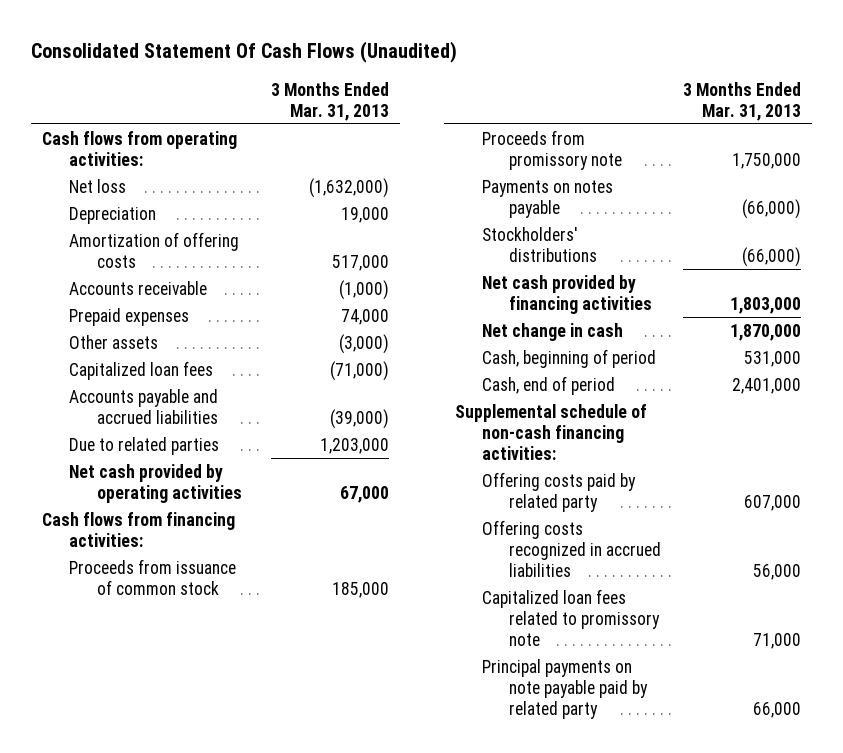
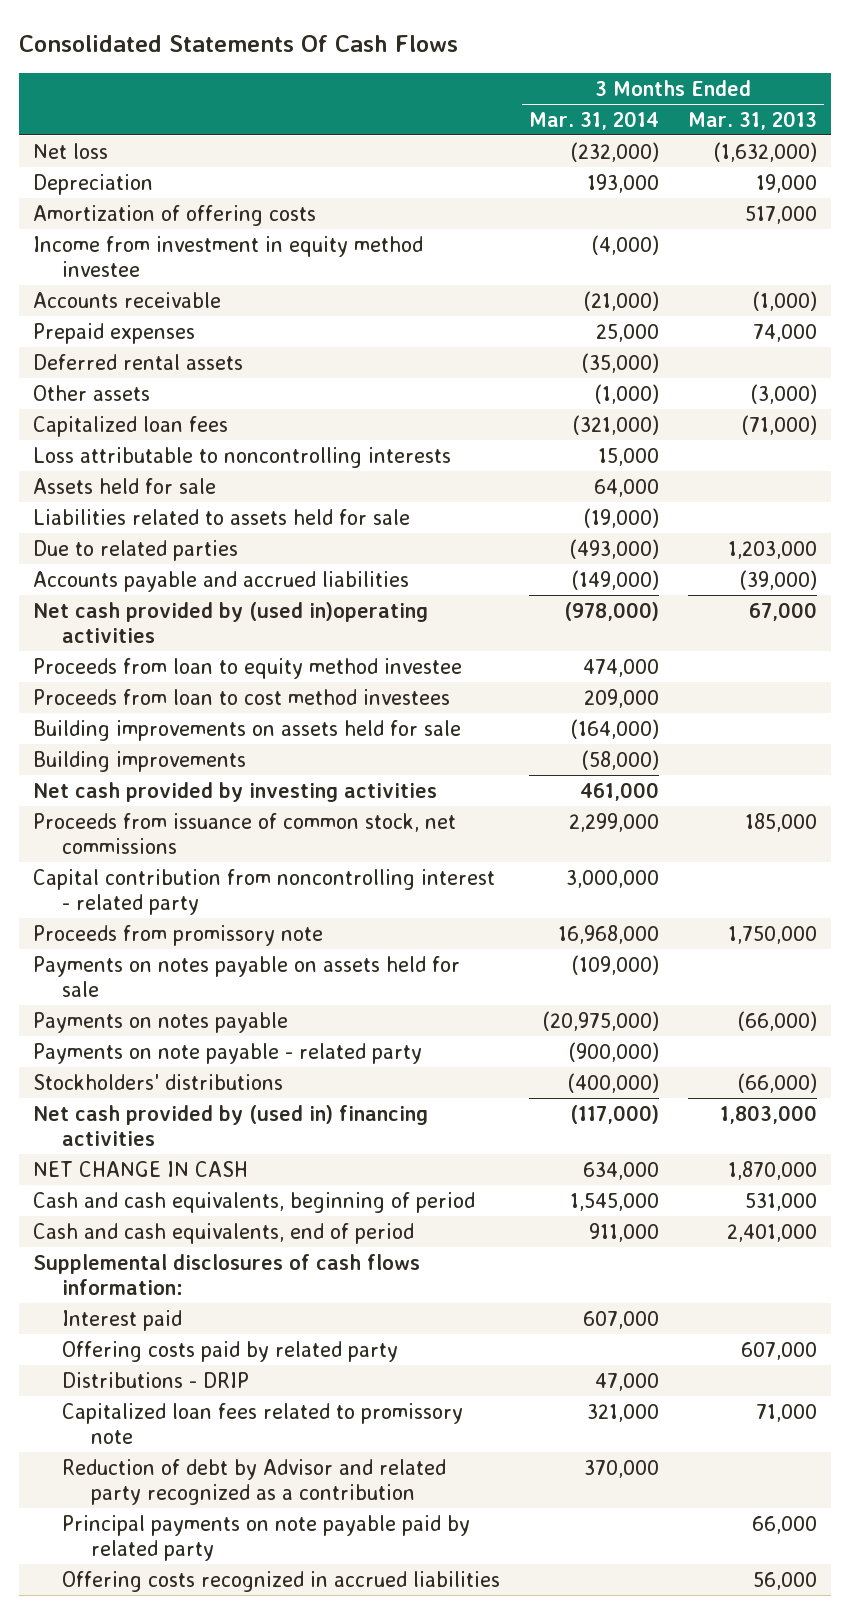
- Consolidated Statement Of Cash Flows (Unaudited)
+ Consolidated Statements Of Cash Flows
- | 3 Months Ended Mar. 31, 2013
+ | 3 Months Ended Mar. 31, 2014 | 3 Months Ended Mar. 31, 2013
- Cash flows from operating activities:
+ Income from investment in equity method investee | (4,000) |
+ Deferred rental assets | (35,000) |
+ Loss attributable to noncontrolling interests | 15,000 |
+ Assets held for sale | 64,000 |
+ Liabilities related to assets held for sale | (19,000) |
- Net cash provided by operating activities | 67,000
- Cash flows from financing activities:
- Proceeds from issuance of common stock | 185,000
moved down: Accounts payable and accrued liabilities | (149,000) | (39,000)
+ Net cash provided by (used in)operating activities | (978,000) | 67,000
+ Proceeds from loan to equity method investee | 474,000 |
+ Proceeds from loan to cost method investees | 209,000 |
+ Building improvements on assets held for sale | (164,000) |
+ Building improvements | (58,000) |
+ Net cash provided by investing activities | 461,000 |
+ Proceeds from issuance of common stock, net commissions | 2,299,000 | 185,000
+ Capital contribution from noncontrolling interest - related party | 3,000,000 |
+ Payments on notes payable on assets held for sale | (109,000) |
+ Payments on note payable - related party | (900,000) |
- Net cash provided by financing activities | 1,803,000
- Net change in cash | 1,870,000
- Cash, beginning of period | 531,000
- Cash, end of period | 2,401,000
- Supplemental schedule of non-cash financing activities:
+ Net cash provided by (used in) financing activities | (117,000) | 1,803,000
+ NET CHANGE IN CASH | 634,000 | 1,870,000
+ Cash and cash equivalents, beginning of period | 1,545,000 | 531,000
+ Cash and cash equivalents, end of period | 911,000 | 2,401,000
+ Supplemental disclosures of cash flows information:
+ Interest paid | 607,000 |
+ Distributions - DRIP | 47,000 |
+ Reduction of debt by Advisor and related party recognized as a contribution | 370,000 |
moved down: Offering costs recognized in accrued liabilities | | 56,000

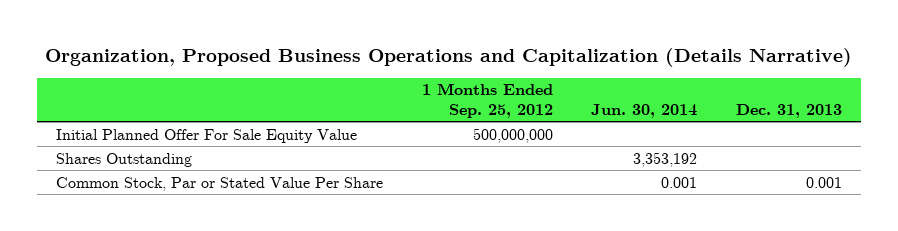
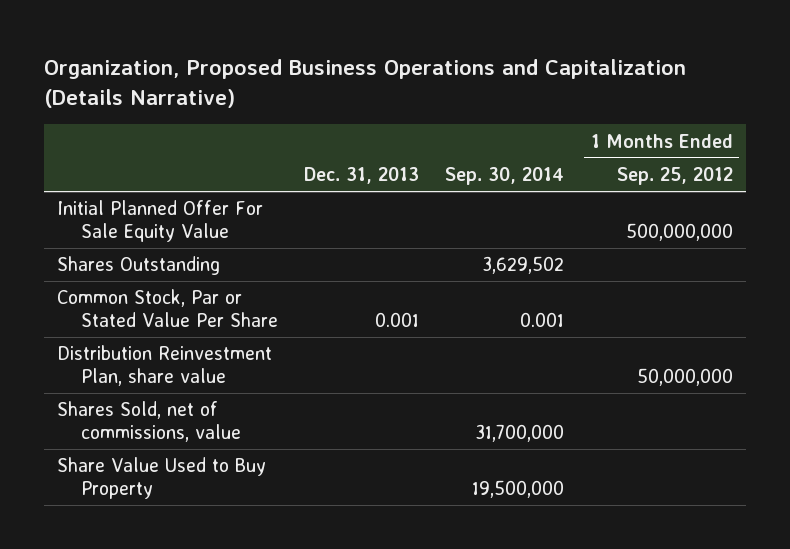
- | 1 Months Ended Sep. 25, 2012 | Jun. 30, 2014 | Dec. 31, 2013
+ | Dec. 31, 2013 | Sep. 30, 2014 | 1 Months Ended Sep. 25, 2012
+ Distribution Reinvestment Plan, share value | | | 50,000,000
+ Shares Sold, net of commissions, value | | 31,700,000 |
+ Share Value Used to Buy Property | | 19,500,000 |

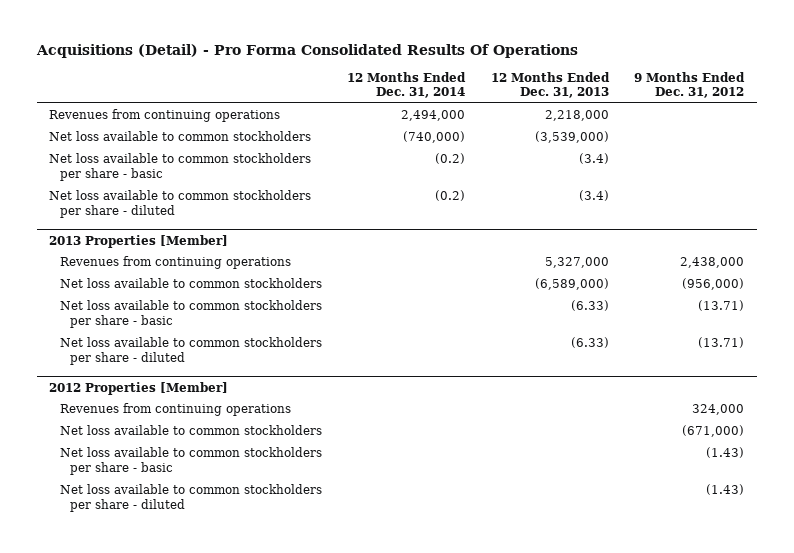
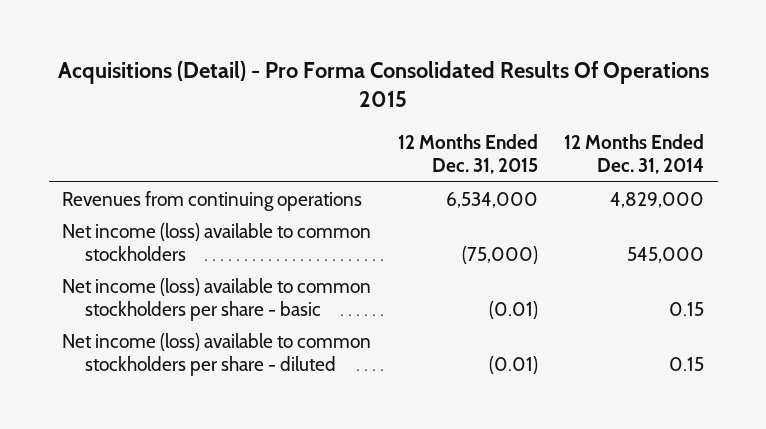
- Acquisitions (Detail) - Pro Forma Consolidated Results Of Operations
+ Acquisitions (Detail) - Pro Forma Consolidated Results Of Operations 2015
- | 12 Months Ended Dec. 31, 2014 | 12 Months Ended Dec. 31, 2013 | 9 Months Ended Dec. 31, 2012
+ | 12 Months Ended Dec. 31, 2015 | 12 Months Ended Dec. 31, 2014
- Revenues from continuing operations | 2,494,000 | 2,218,000 |
- Net loss available to common stockholders | (740,000) | (3,539,000) |
- Net loss available to common stockholders per share - basic | (0.2) | (3.4) |
- Net loss available to common stockholders per share - diluted | (0.2) | (3.4) |
- 2013 Properties [Member]
- Revenues from continuing operations | | 5,327,000 | 2,438,000
- Net loss available to common stockholders | | (6,589,000) | (956,000)
- Net loss available to common stockholders per share - basic | | (6.33) | (13.71)
- Net loss available to common stockholders per share - diluted | | (6.33) | (13.71)
- 2012 Properties [Member]
- Revenues from continuing operations | | | 324,000
- Net loss available to common stockholders | | | (671,000)
- Net loss available to common stockholders per share - basic | | | (1.43)
- Net loss available to common stockholders per share - diluted | | | (1.43)
+ Revenues from continuing operations | 6,534,000 | 4,829,000
+ Net income (loss) available to common stockholders | (75,000) | 545,000
+ Net income (loss) available to common stockholders per share - basic | (0.01) | 0.15
+ Net income (loss) available to common stockholders per share - diluted | (0.01) | 0.15

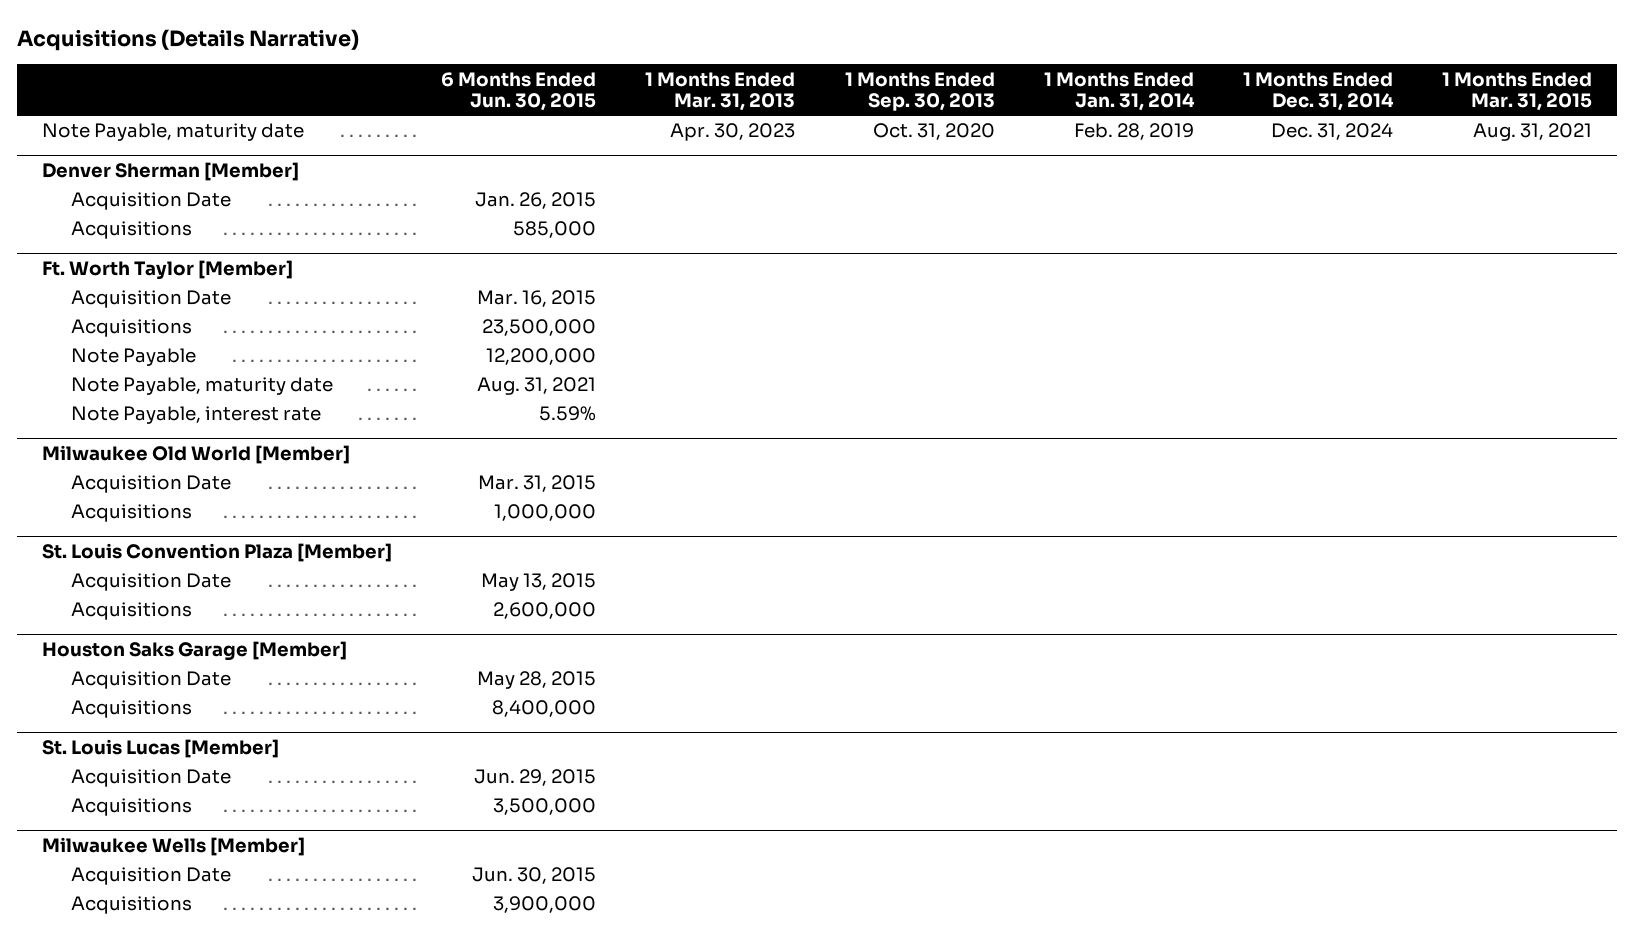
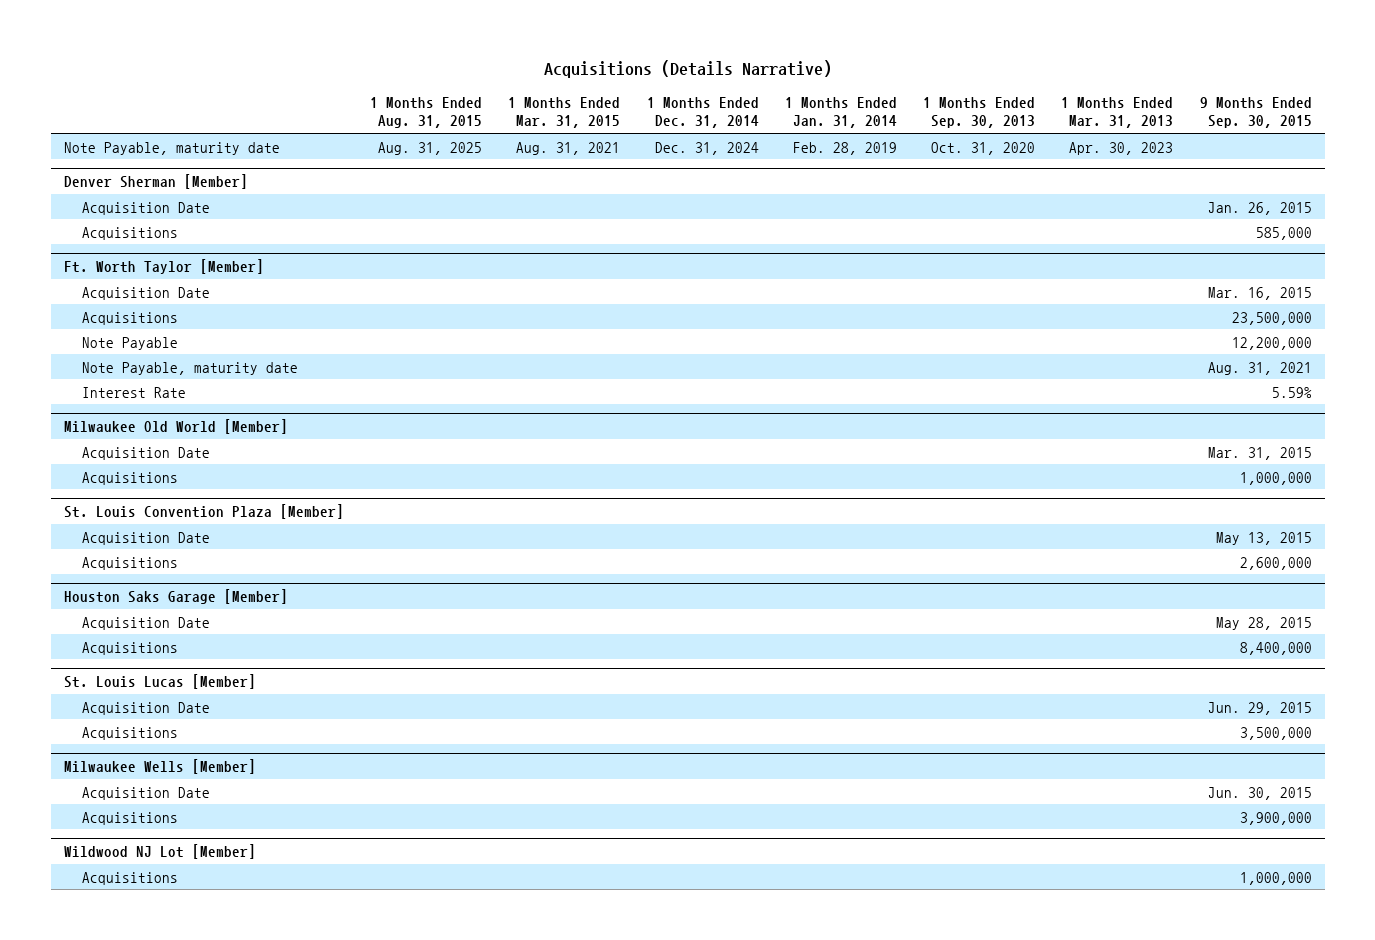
- | 6 Months Ended Jun. 30, 2015 | 1 Months Ended Mar. 31, 2013 | 1 Months Ended Sep. 30, 2013 | 1 Months Ended Jan. 31, 2014 | 1 Months Ended Dec. 31, 2014 | 1 Months Ended Mar. 31, 2015
+ | 1 Months Ended Aug. 31, 2015 | 1 Months Ended Mar. 31, 2015 | 1 Months Ended Dec. 31, 2014 | 1 Months Ended Jan. 31, 2014 | 1 Months Ended Sep. 30, 2013 | 1 Months Ended Mar. 31, 2013 | 9 Months Ended Sep. 30, 2015
@ Ft. Worth Taylor [Member]
- Note Payable, interest rate | 5.59% | | | | |
+ Interest Rate | | | | | | | 5.59%
+ Wildwood NJ Lot [Member]
+ Acquisitions | | | | | | | 1,000,000

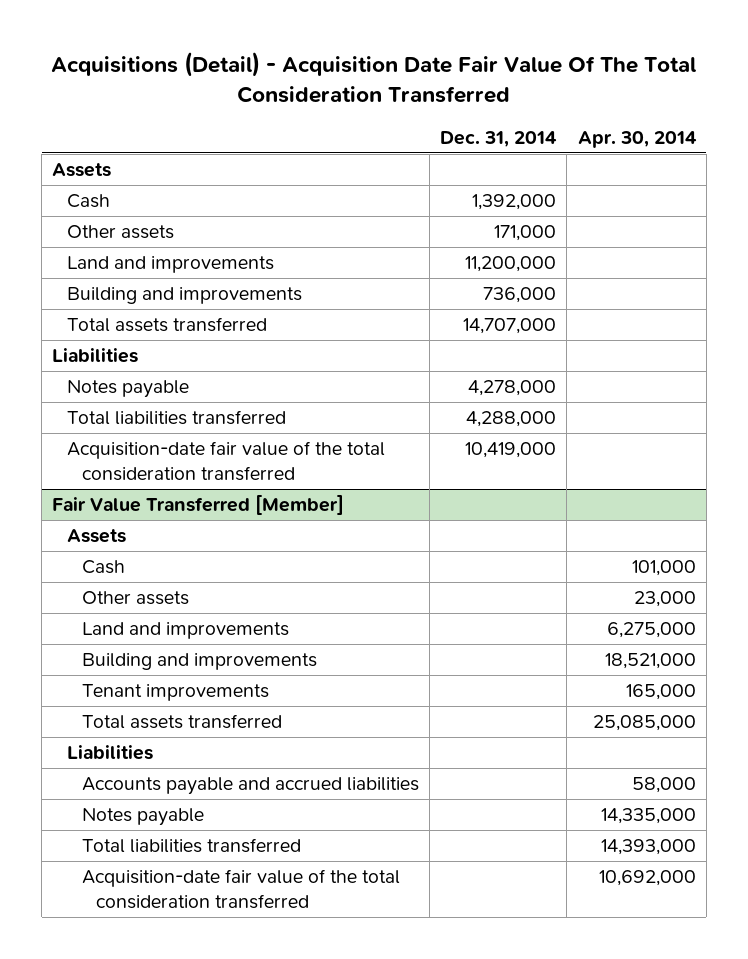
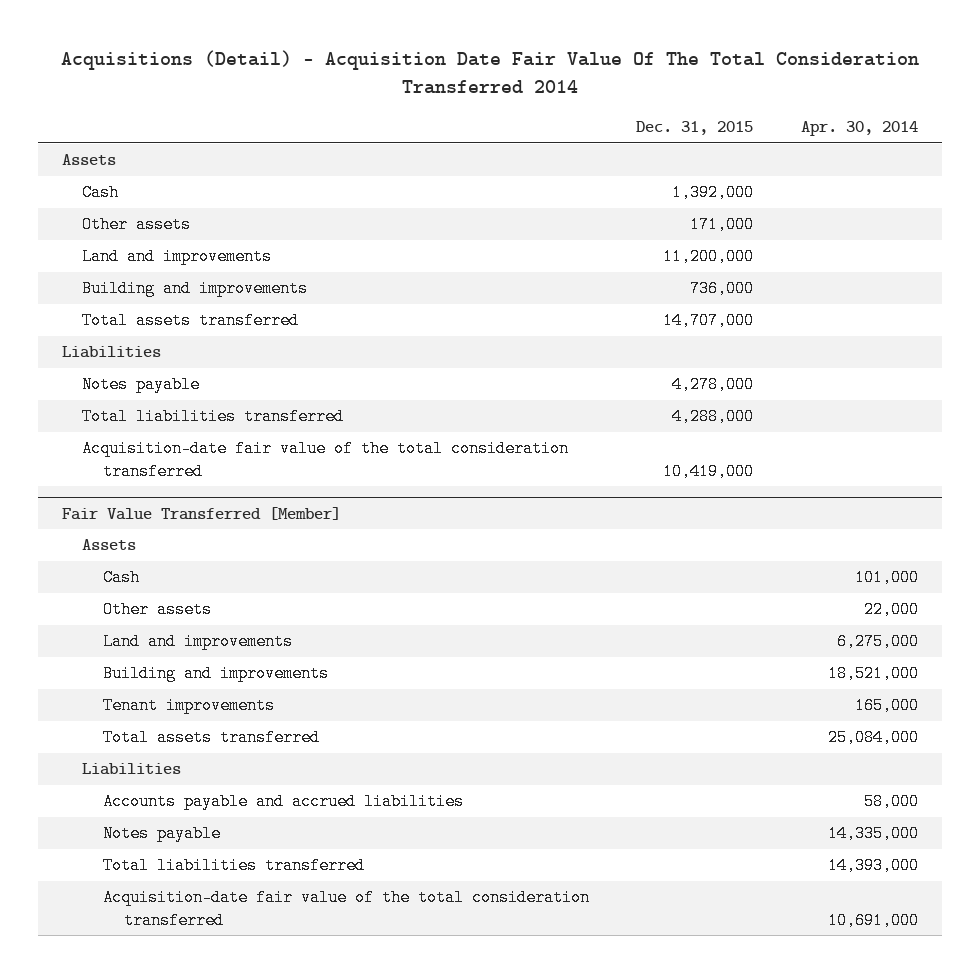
- Acquisitions (Detail) - Acquisition Date Fair Value Of The Total Consideration Transferred
+ Acquisitions (Detail) - Acquisition Date Fair Value Of The Total Consideration Transferred 2014
- | Dec. 31, 2014 | Apr. 30, 2014
+ | Dec. 31, 2015 | Apr. 30, 2014
@ Fair Value Transferred [Member]
- Other assets | | 23,000
+ Other assets | | 22,000
- Total assets transferred | | 25,085,000
+ Total assets transferred | | 25,084,000
- Acquisition-date fair value of the total consideration transferred | | 10,692,000
+ Acquisition-date fair value of the total consideration transferred | | 10,691,000

